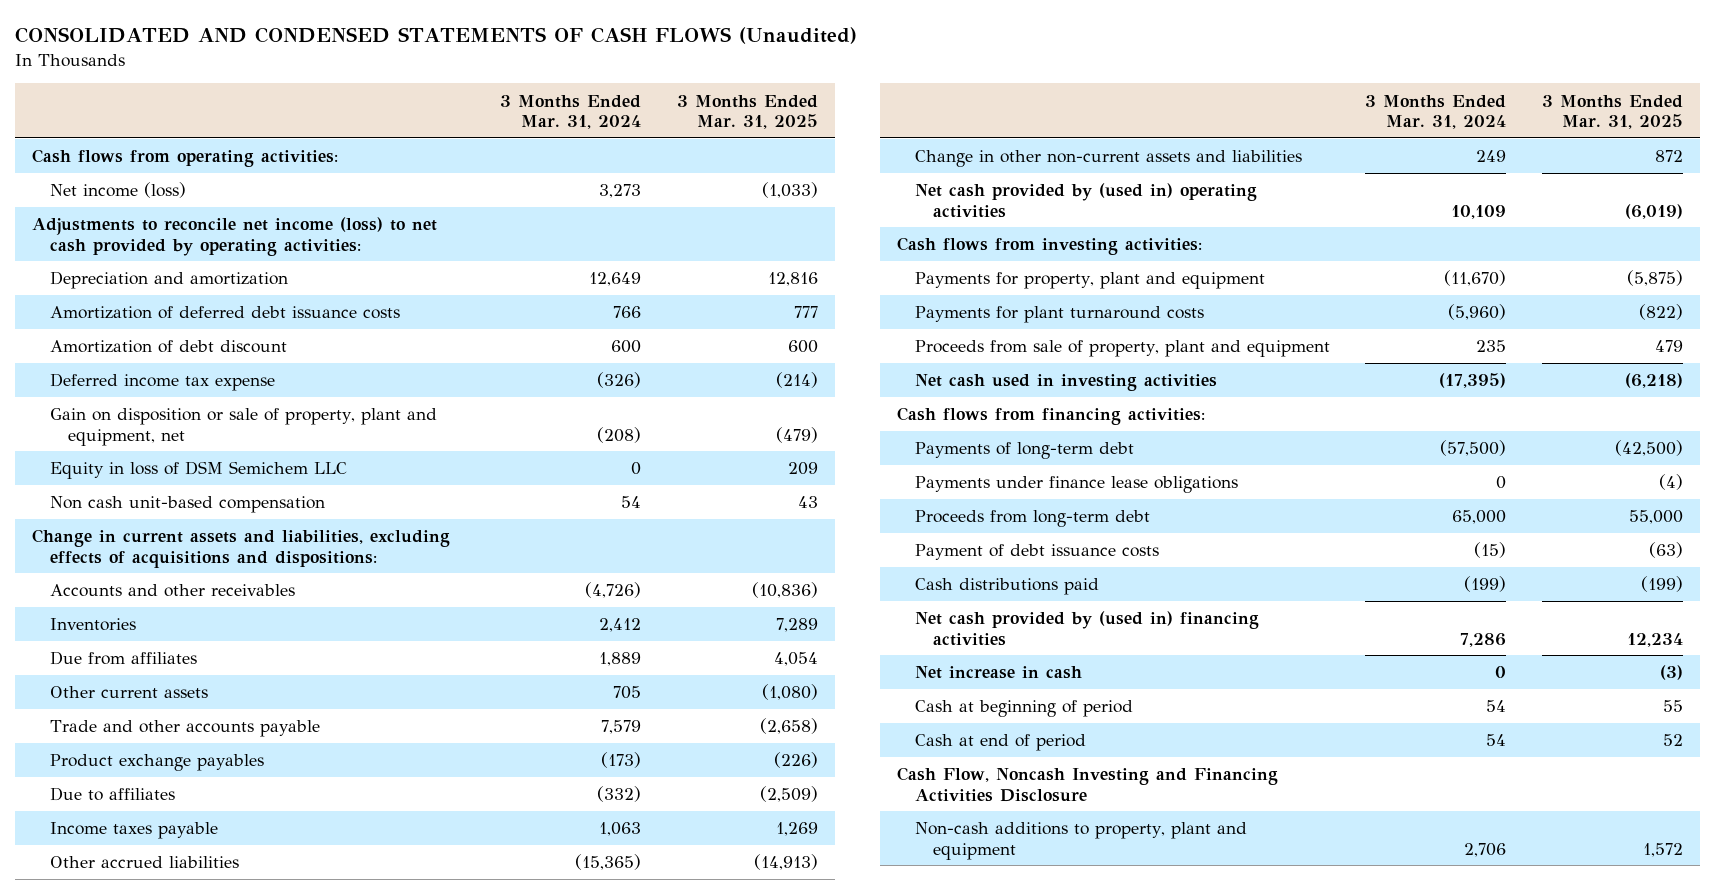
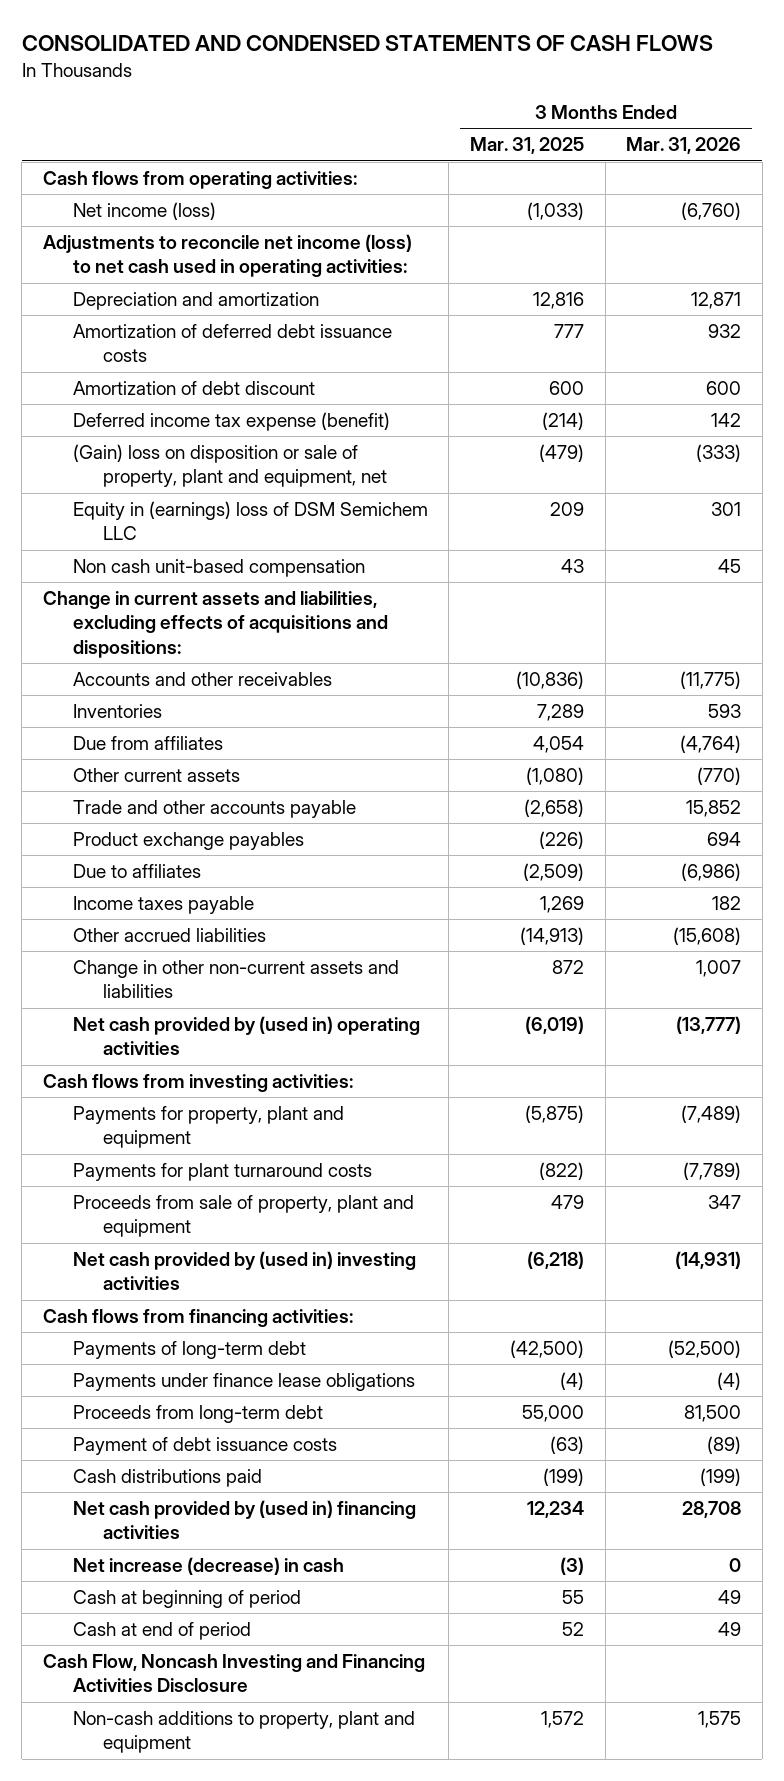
- CONSOLIDATED AND CONDENSED STATEMENTS OF CASH FLOWS (Unaudited)
+ CONSOLIDATED AND CONDENSED STATEMENTS OF CASH FLOWS
- | 3 Months Ended Mar. 31, 2024 | 3 Months Ended Mar. 31, 2025
+ | 3 Months Ended Mar. 31, 2025 | 3 Months Ended Mar. 31, 2026
- Adjustments to reconcile net income (loss) to net cash provided by operating activities:
+ Adjustments to reconcile net income (loss) to net cash used in operating activities:
- Deferred income tax expense | (326) | (214)
- Gain on disposition or sale of property, plant and equipment, net | (208) | (479)
- Equity in loss of DSM Semichem LLC | 0 | 209
+ Deferred income tax expense (benefit) | (214) | 142
+ (Gain) loss on disposition or sale of property, plant and equipment, net | (479) | (333)
+ Equity in (earnings) loss of DSM Semichem LLC | 209 | 301
- Net cash used in investing activities | (17,395) | (6,218)
+ Net cash provided by (used in) investing activities | (6,218) | (14,931)
- Net increase in cash | 0 | (3)
+ Net increase (decrease) in cash | (3) | 0

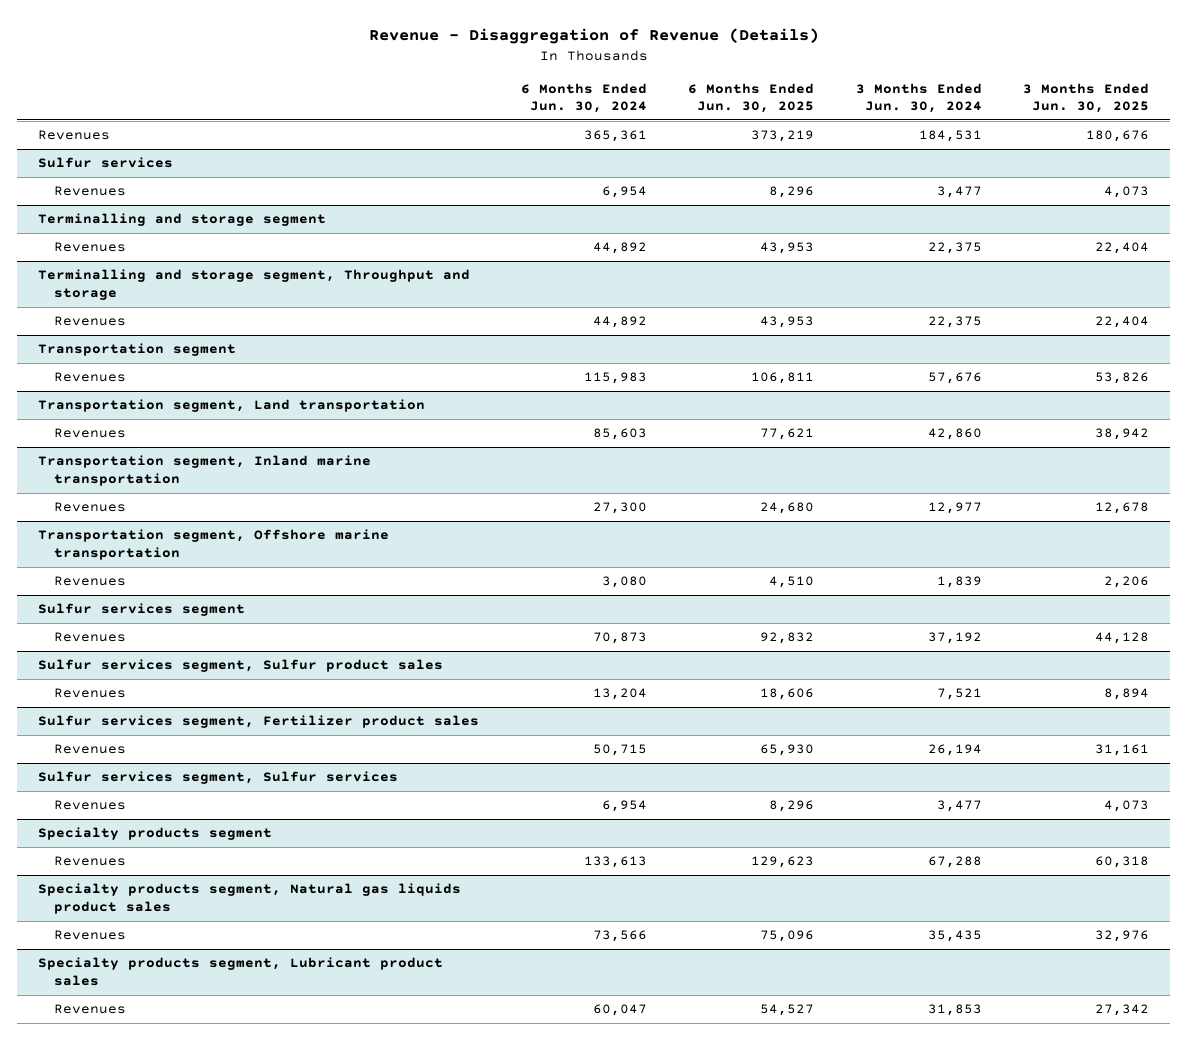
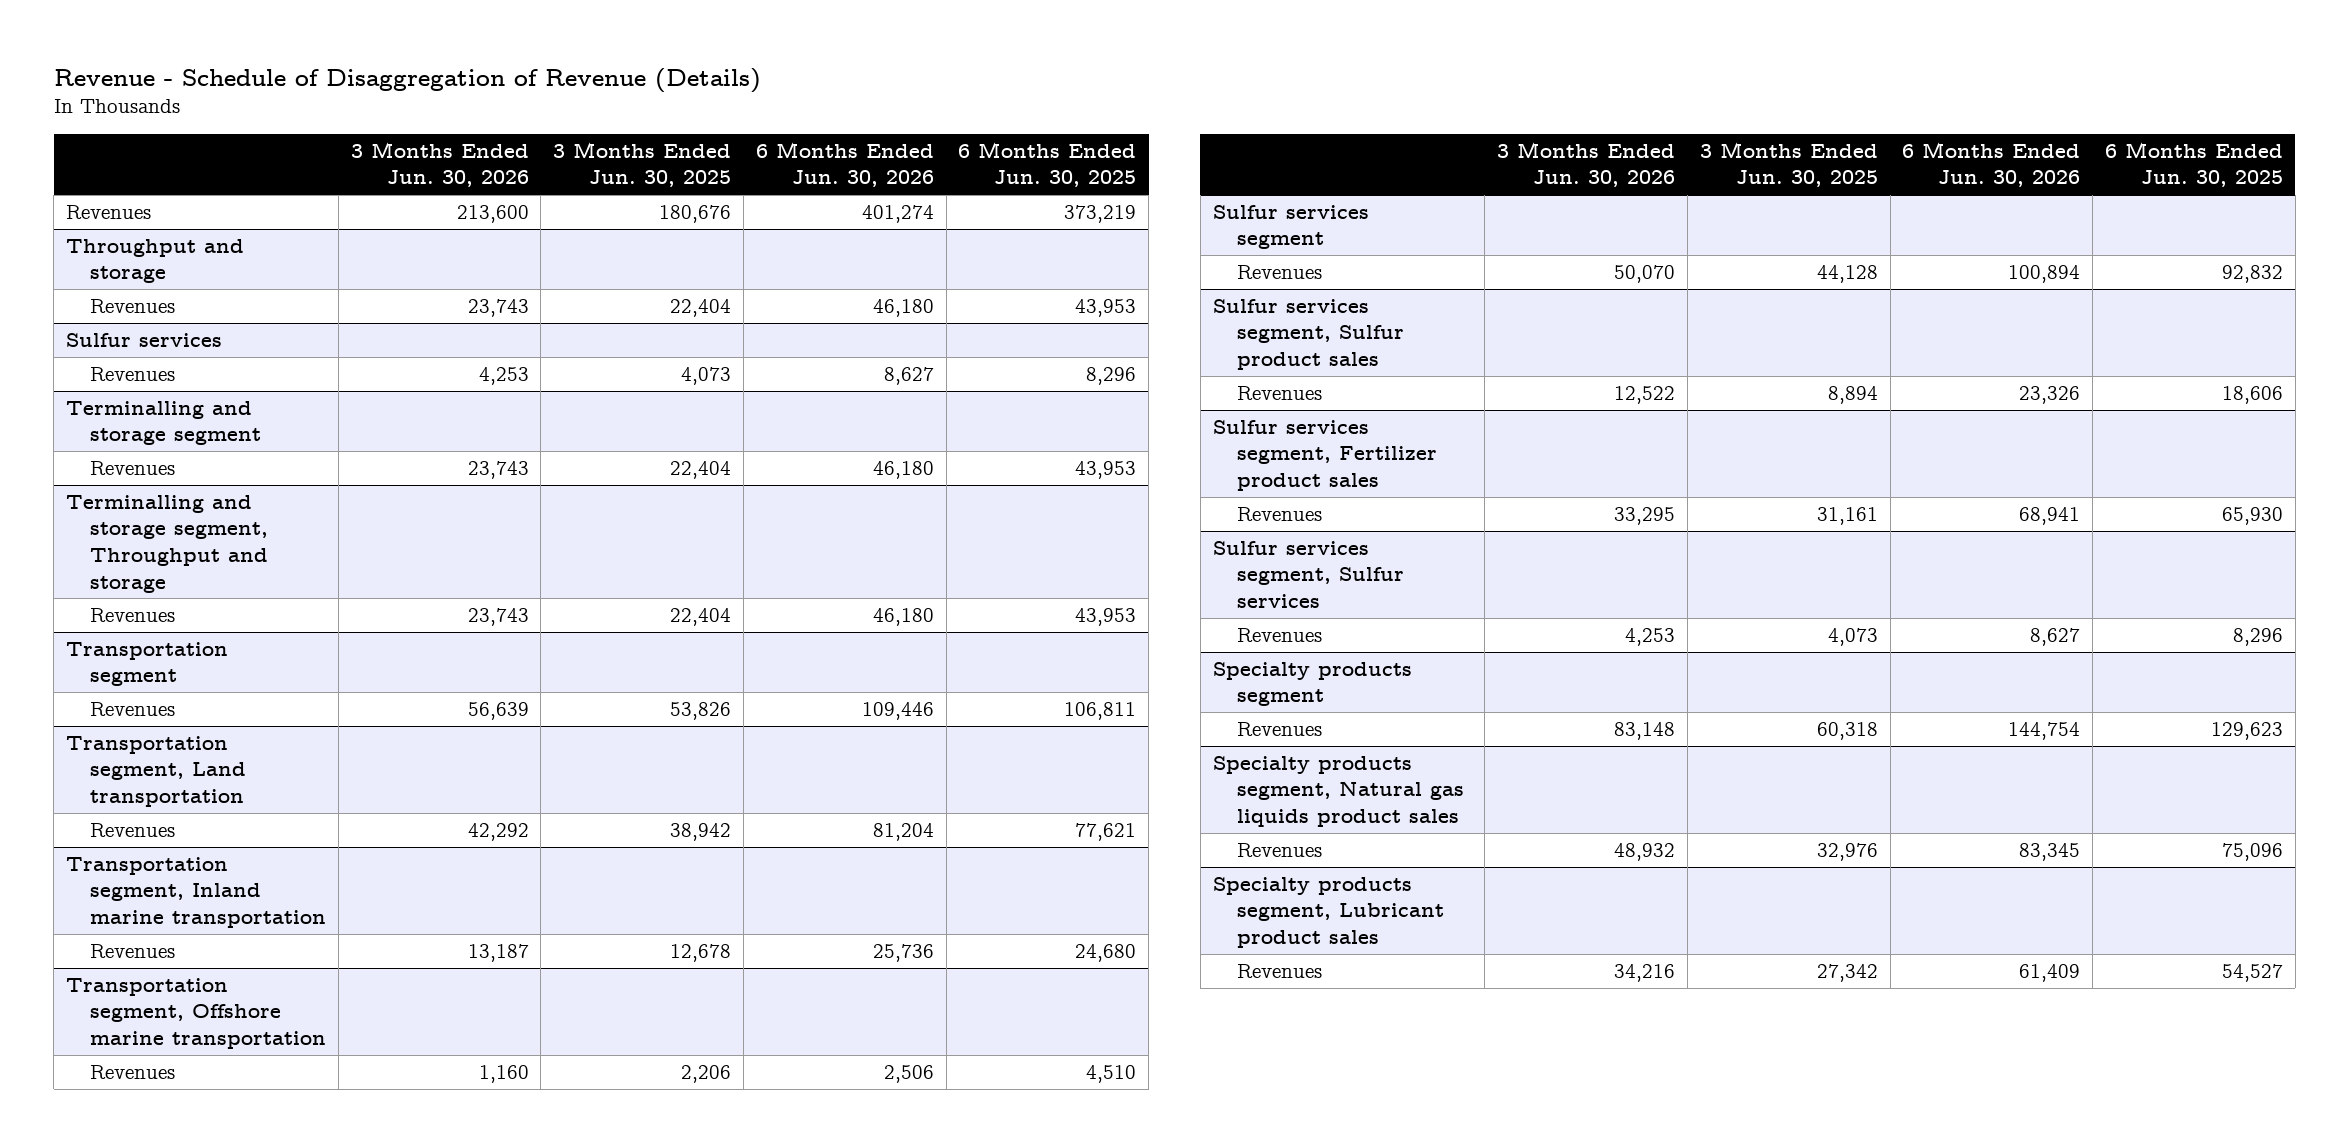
- Revenue - Disaggregation of Revenue (Details)
+ Revenue - Schedule of Disaggregation of Revenue (Details)
- | 6 Months Ended Jun. 30, 2024 | 6 Months Ended Jun. 30, 2025 | 3 Months Ended Jun. 30, 2024 | 3 Months Ended Jun. 30, 2025
+ | 3 Months Ended Jun. 30, 2026 | 3 Months Ended Jun. 30, 2025 | 6 Months Ended Jun. 30, 2026 | 6 Months Ended Jun. 30, 2025
+ Throughput and storage
+ Revenues | 23,743 | 22,404 | 46,180 | 43,953

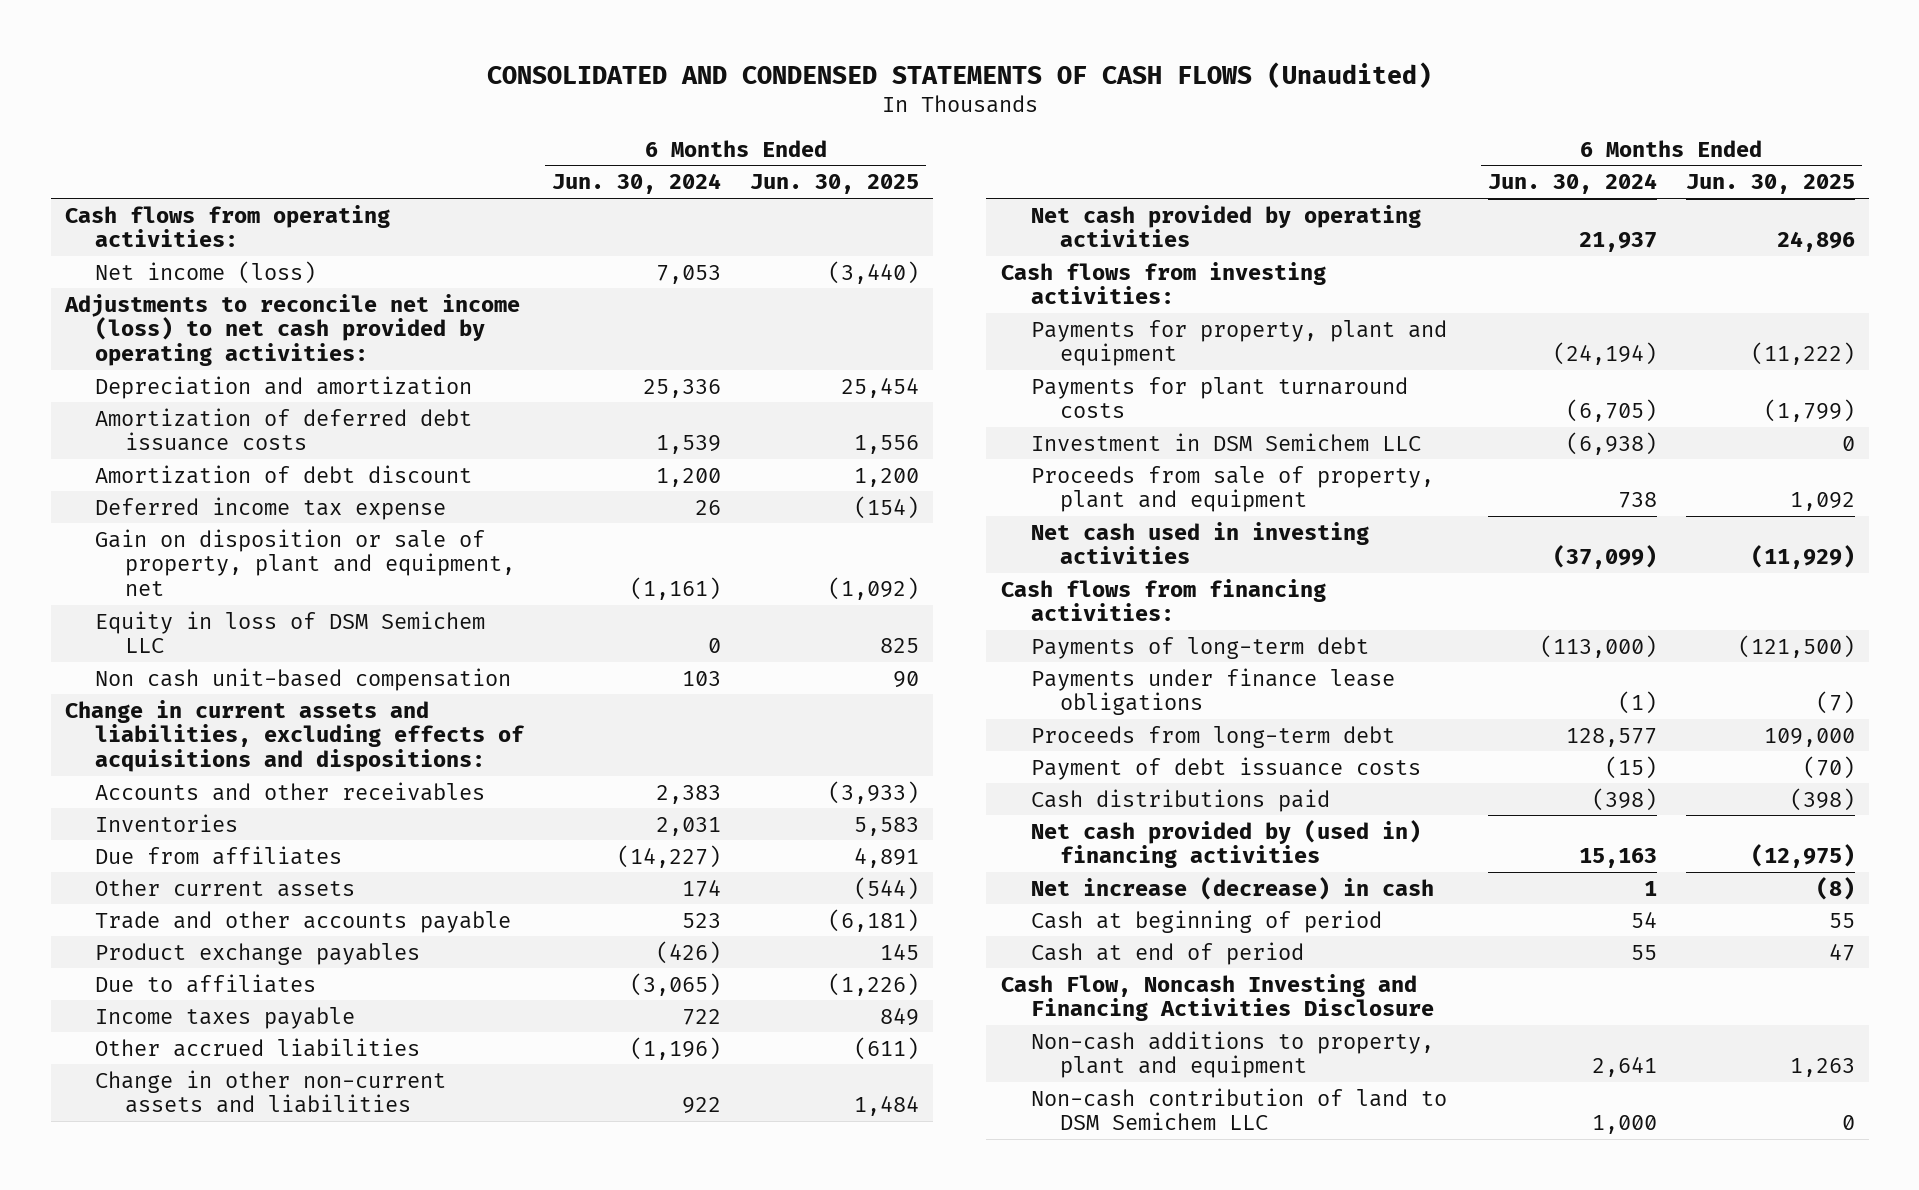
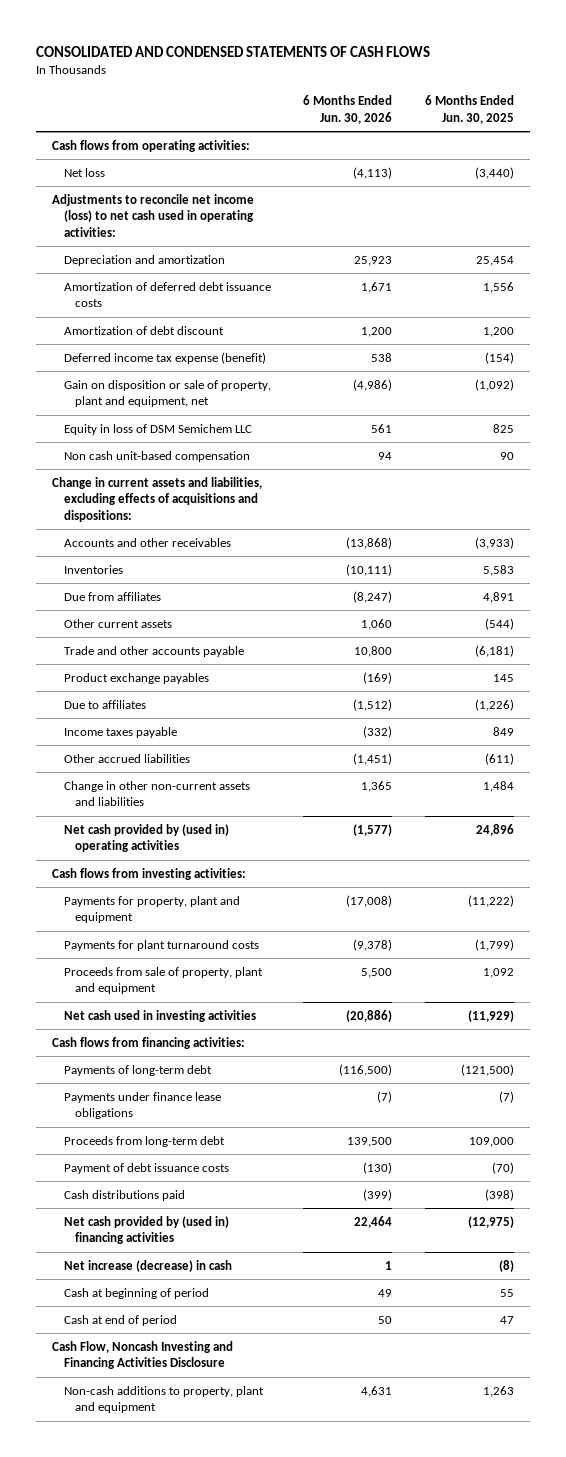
- CONSOLIDATED AND CONDENSED STATEMENTS OF CASH FLOWS (Unaudited)
+ CONSOLIDATED AND CONDENSED STATEMENTS OF CASH FLOWS
- | 6 Months Ended Jun. 30, 2024 | 6 Months Ended Jun. 30, 2025
+ | 6 Months Ended Jun. 30, 2026 | 6 Months Ended Jun. 30, 2025
- Net income (loss) | 7,053 | (3,440)
- Adjustments to reconcile net income (loss) to net cash provided by operating activities:
+ Net loss | (4,113) | (3,440)
+ Adjustments to reconcile net income (loss) to net cash used in operating activities:
- Deferred income tax expense | 26 | (154)
+ Deferred income tax expense (benefit) | 538 | (154)
- Net cash provided by operating activities | 21,937 | 24,896
+ Net cash provided by (used in) operating activities | (1,577) | 24,896
- Investment in DSM Semichem LLC | (6,938) | 0
- Non-cash contribution of land to DSM Semichem LLC | 1,000 | 0

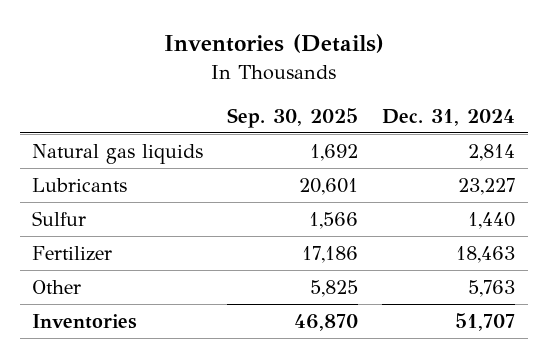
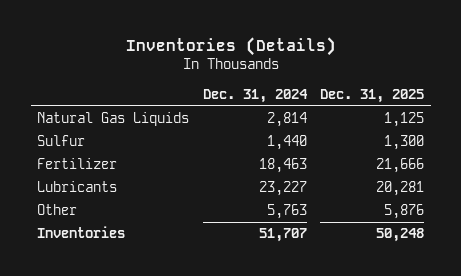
- | Sep. 30, 2025 | Dec. 31, 2024
+ | Dec. 31, 2024 | Dec. 31, 2025
- Natural gas liquids | 1,692 | 2,814
+ Natural Gas Liquids | 2,814 | 1,125
moved down: Lubricants | 23,227 | 20,281

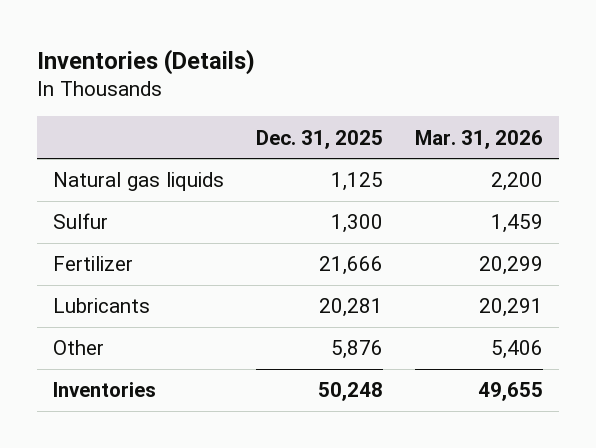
- | Dec. 31, 2024 | Dec. 31, 2025
+ | Dec. 31, 2025 | Mar. 31, 2026
- Natural Gas Liquids | 2,814 | 1,125
+ Natural gas liquids | 1,125 | 2,200

